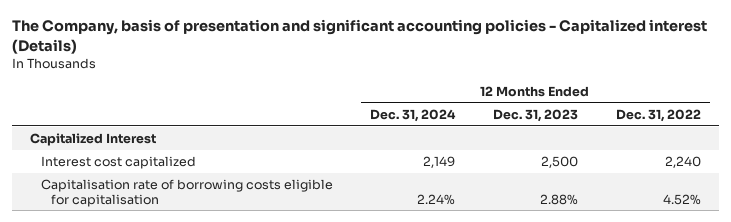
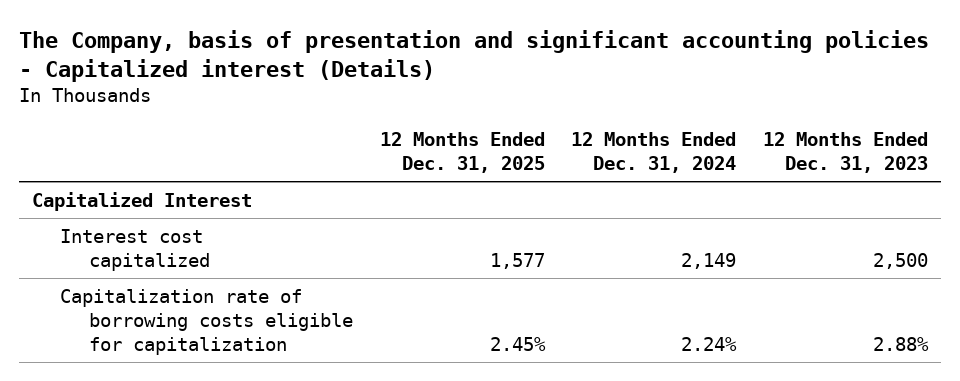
- | 12 Months Ended Dec. 31, 2024 | 12 Months Ended Dec. 31, 2023 | 12 Months Ended Dec. 31, 2022
+ | 12 Months Ended Dec. 31, 2025 | 12 Months Ended Dec. 31, 2024 | 12 Months Ended Dec. 31, 2023
- Capitalisation rate of borrowing costs eligible for capitalisation | 2.24% | 2.88% | 4.52%
+ Capitalization rate of borrowing costs eligible for capitalization | 2.45% | 2.24% | 2.88%

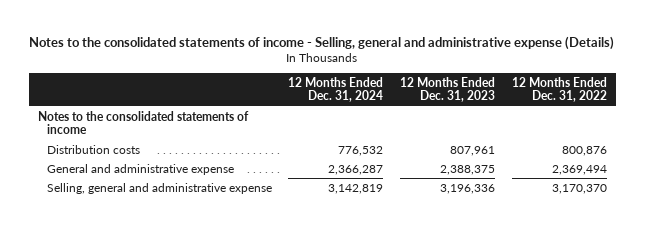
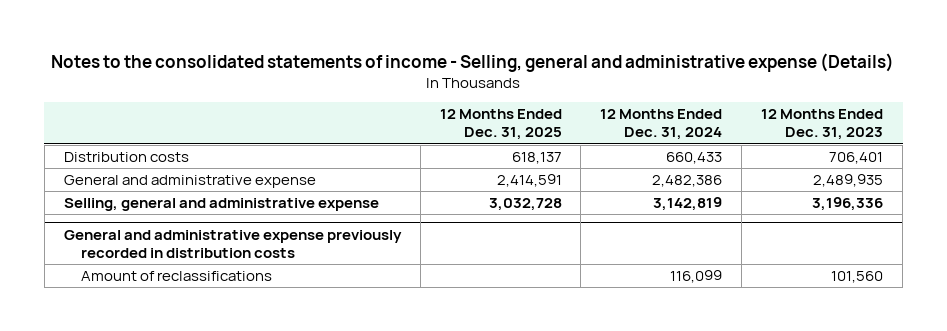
- | 12 Months Ended Dec. 31, 2024 | 12 Months Ended Dec. 31, 2023 | 12 Months Ended Dec. 31, 2022
+ | 12 Months Ended Dec. 31, 2025 | 12 Months Ended Dec. 31, 2024 | 12 Months Ended Dec. 31, 2023
- Notes to the consolidated statements of income
- Distribution costs | 776,532 | 807,961 | 800,876
- General and administrative expense | 2,366,287 | 2,388,375 | 2,369,494
+ Distribution costs | 618,137 | 660,433 | 706,401
+ General and administrative expense | 2,414,591 | 2,482,386 | 2,489,935
+ General and administrative expense previously recorded in distribution costs
+ Amount of reclassifications | | 116,099 | 101,560

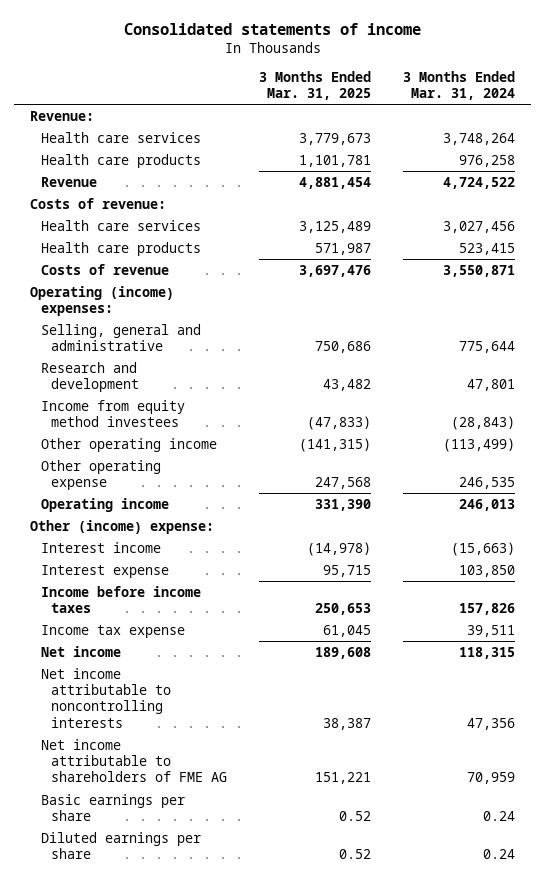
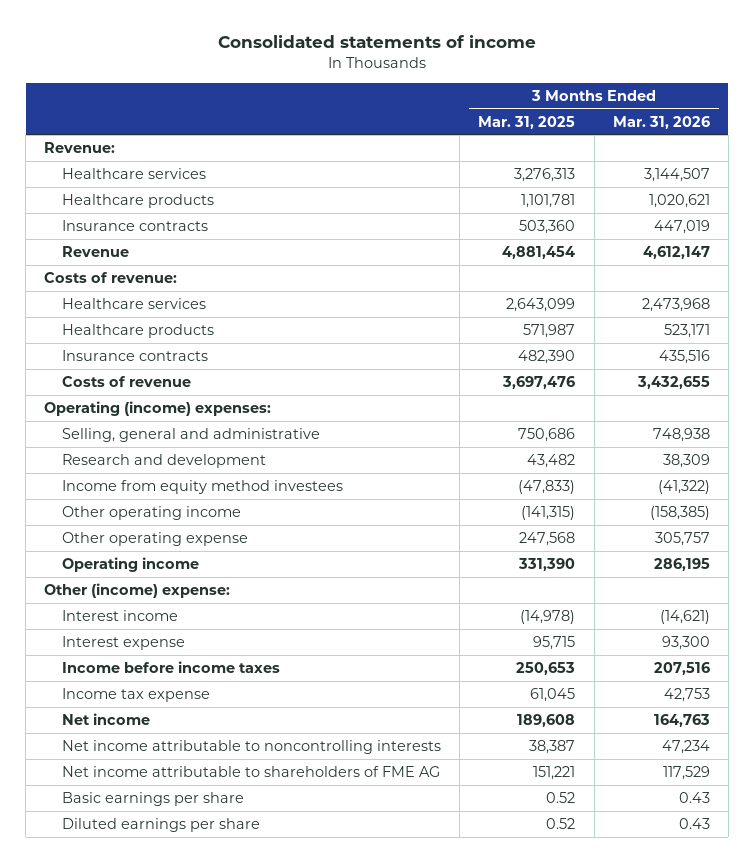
- | 3 Months Ended Mar. 31, 2025 | 3 Months Ended Mar. 31, 2024
+ | 3 Months Ended Mar. 31, 2025 | 3 Months Ended Mar. 31, 2026
- Health care services | 3,779,673 | 3,748,264
- Health care products | 1,101,781 | 976,258
+ Healthcare services | 3,276,313 | 3,144,507
+ Healthcare products | 1,101,781 | 1,020,621
+ Insurance contracts | 503,360 | 447,019
- Health care services | 3,125,489 | 3,027,456
- Health care products | 571,987 | 523,415
+ Healthcare services | 2,643,099 | 2,473,968
+ Healthcare products | 571,987 | 523,171
+ Insurance contracts | 482,390 | 435,516

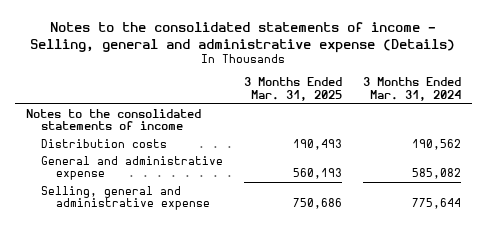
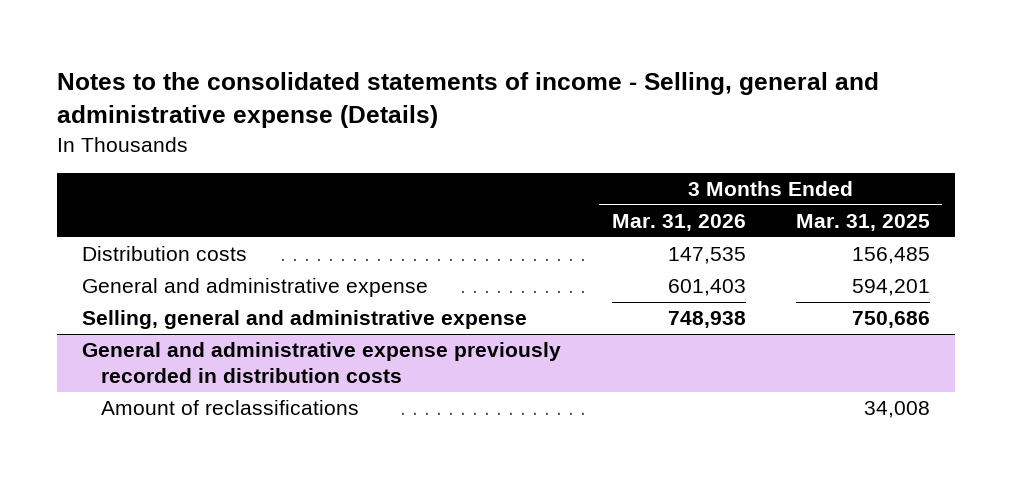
- | 3 Months Ended Mar. 31, 2025 | 3 Months Ended Mar. 31, 2024
+ | 3 Months Ended Mar. 31, 2026 | 3 Months Ended Mar. 31, 2025
- Notes to the consolidated statements of income
- Distribution costs | 190,493 | 190,562
- General and administrative expense | 560,193 | 585,082
+ Distribution costs | 147,535 | 156,485
+ General and administrative expense | 601,403 | 594,201
+ General and administrative expense previously recorded in distribution costs
+ Amount of reclassifications | | 34,008

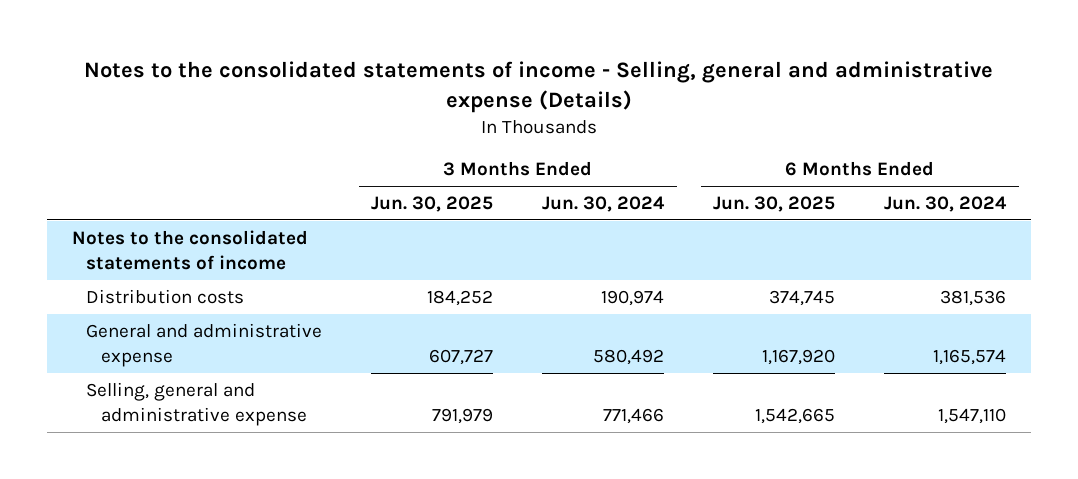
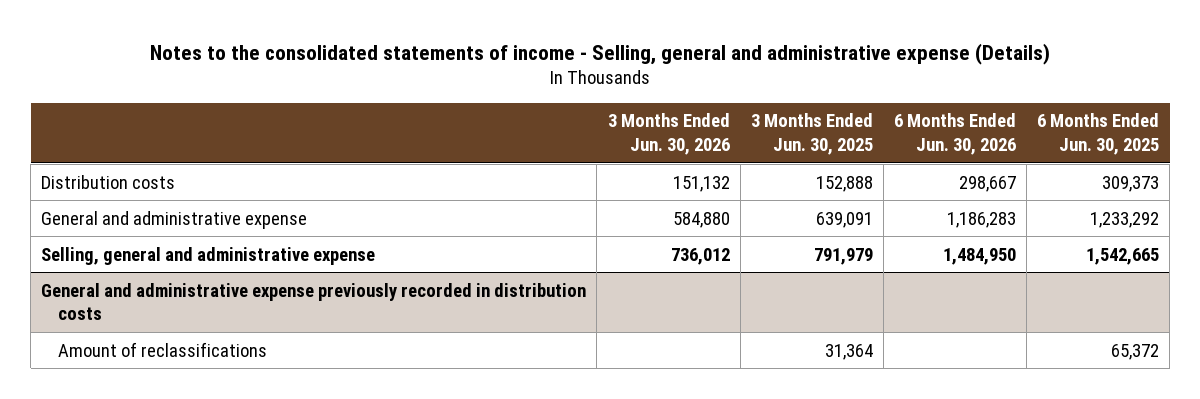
- | 3 Months Ended Jun. 30, 2025 | 3 Months Ended Jun. 30, 2024 | 6 Months Ended Jun. 30, 2025 | 6 Months Ended Jun. 30, 2024
+ | 3 Months Ended Jun. 30, 2026 | 3 Months Ended Jun. 30, 2025 | 6 Months Ended Jun. 30, 2026 | 6 Months Ended Jun. 30, 2025
- Notes to the consolidated statements of income
- Distribution costs | 184,252 | 190,974 | 374,745 | 381,536
- General and administrative expense | 607,727 | 580,492 | 1,167,920 | 1,165,574
+ Distribution costs | 151,132 | 152,888 | 298,667 | 309,373
+ General and administrative expense | 584,880 | 639,091 | 1,186,283 | 1,233,292
+ General and administrative expense previously recorded in distribution costs
+ Amount of reclassifications | | 31,364 | | 65,372

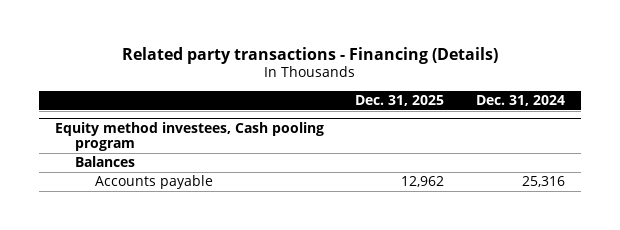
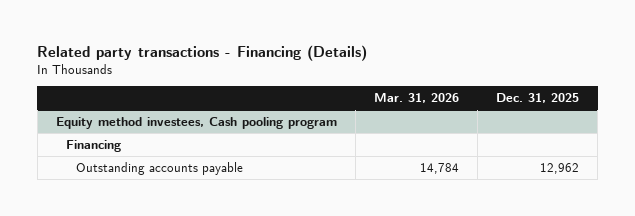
- | Dec. 31, 2025 | Dec. 31, 2024
+ | Mar. 31, 2026 | Dec. 31, 2025
@ Equity method investees, Cash pooling program
- Balances
- Accounts payable | 12,962 | 25,316
+ Financing
+ Outstanding accounts payable | 14,784 | 12,962

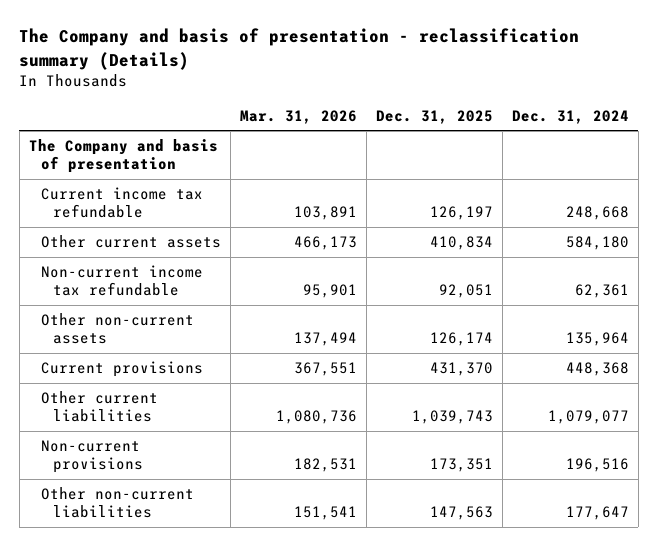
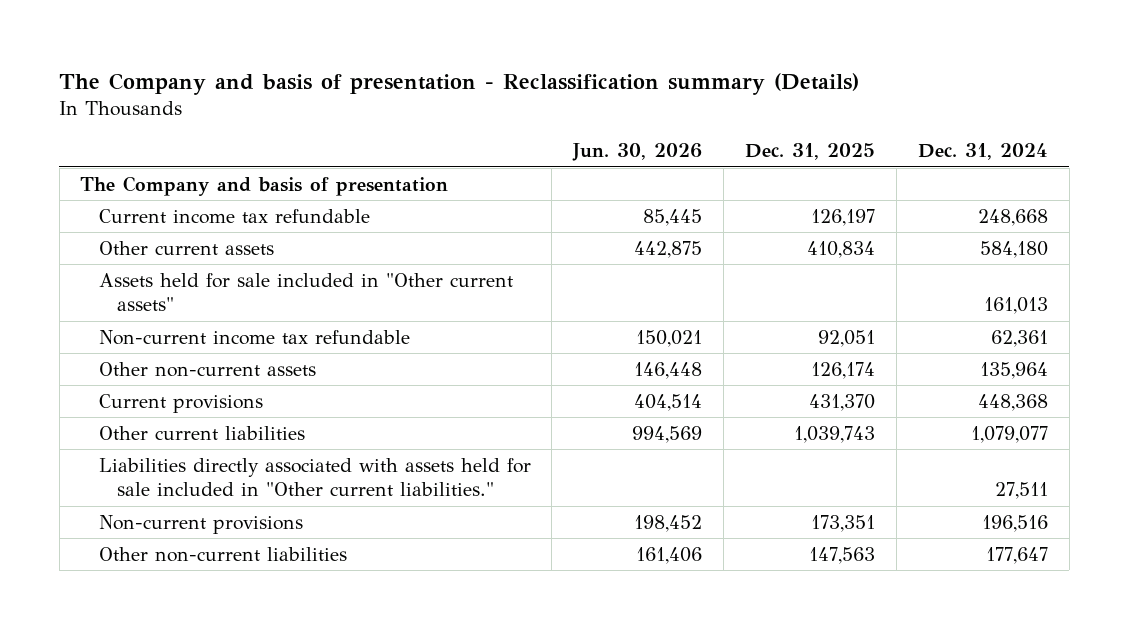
- The Company and basis of presentation - reclassification summary (Details)
+ The Company and basis of presentation - Reclassification summary (Details)
- | Mar. 31, 2026 | Dec. 31, 2025 | Dec. 31, 2024
+ | Jun. 30, 2026 | Dec. 31, 2025 | Dec. 31, 2024
+ Assets held for sale included in "Other current assets" | | | 161,013
+ Liabilities directly associated with assets held for sale included in "Other current liabilities." | | | 27,511

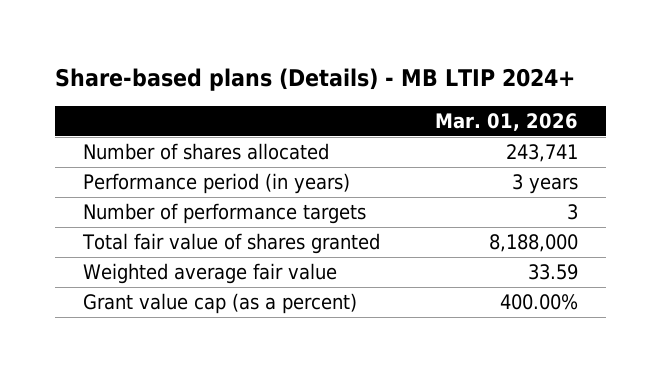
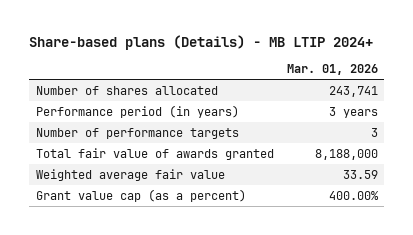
- Total fair value of shares granted | 8,188,000
+ Total fair value of awards granted | 8,188,000

